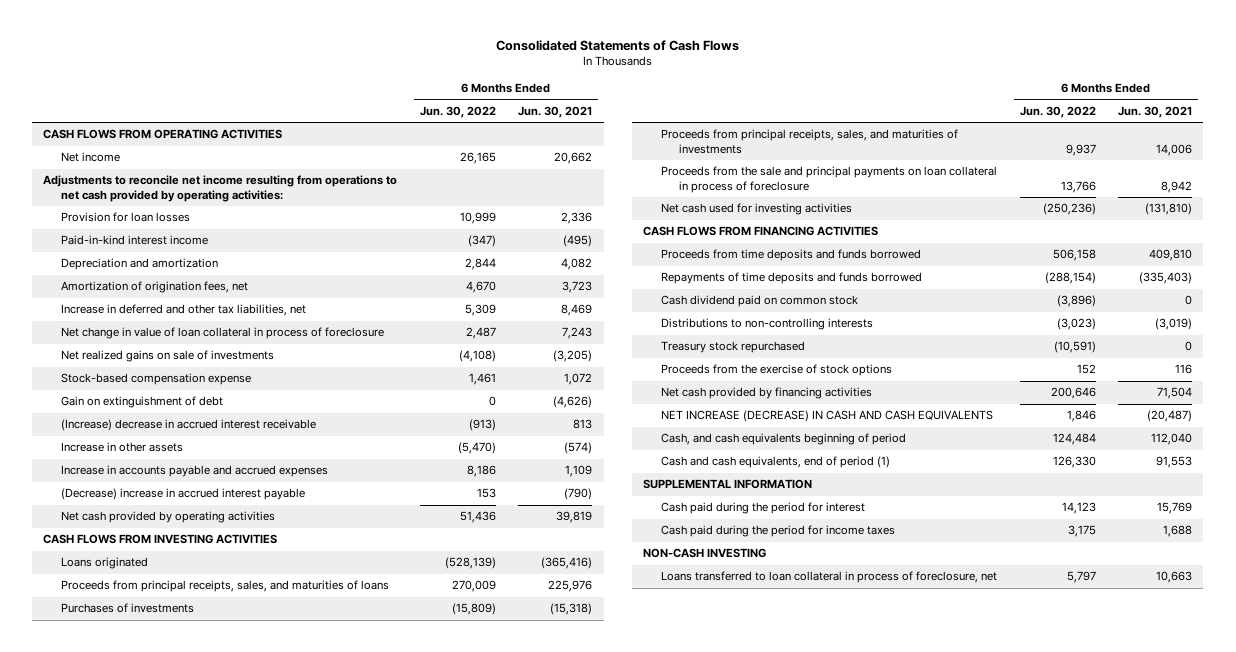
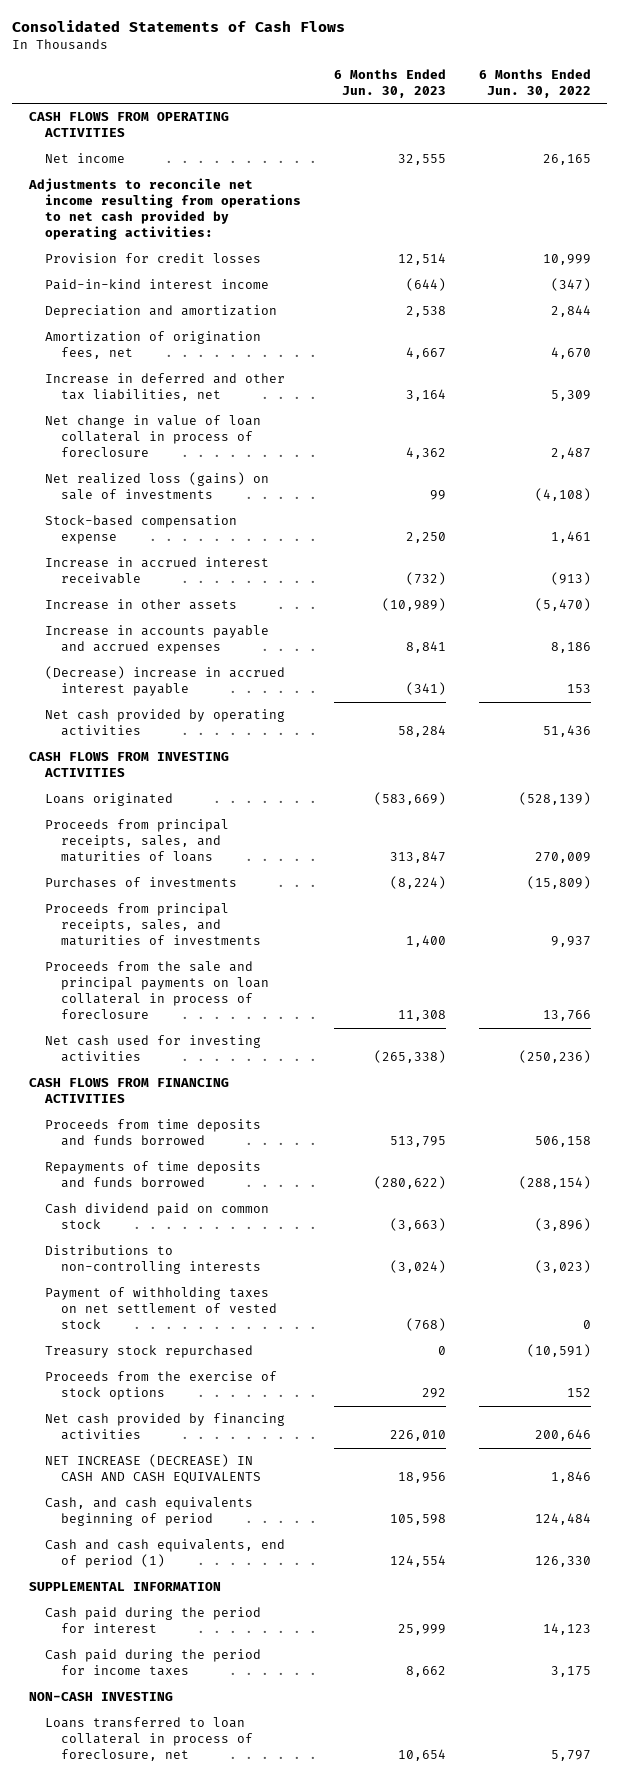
- | 6 Months Ended Jun. 30, 2022 | 6 Months Ended Jun. 30, 2021
+ | 6 Months Ended Jun. 30, 2023 | 6 Months Ended Jun. 30, 2022
- Provision for loan losses | 10,999 | 2,336
+ Provision for credit losses | 12,514 | 10,999
- Net realized gains on sale of investments | (4,108) | (3,205)
+ Net realized loss (gains) on sale of investments | 99 | (4,108)
- Gain on extinguishment of debt | 0 | (4,626)
- (Increase) decrease in accrued interest receivable | (913) | 813
+ Increase in accrued interest receivable | (732) | (913)
+ Payment of withholding taxes on net settlement of vested stock | (768) | 0

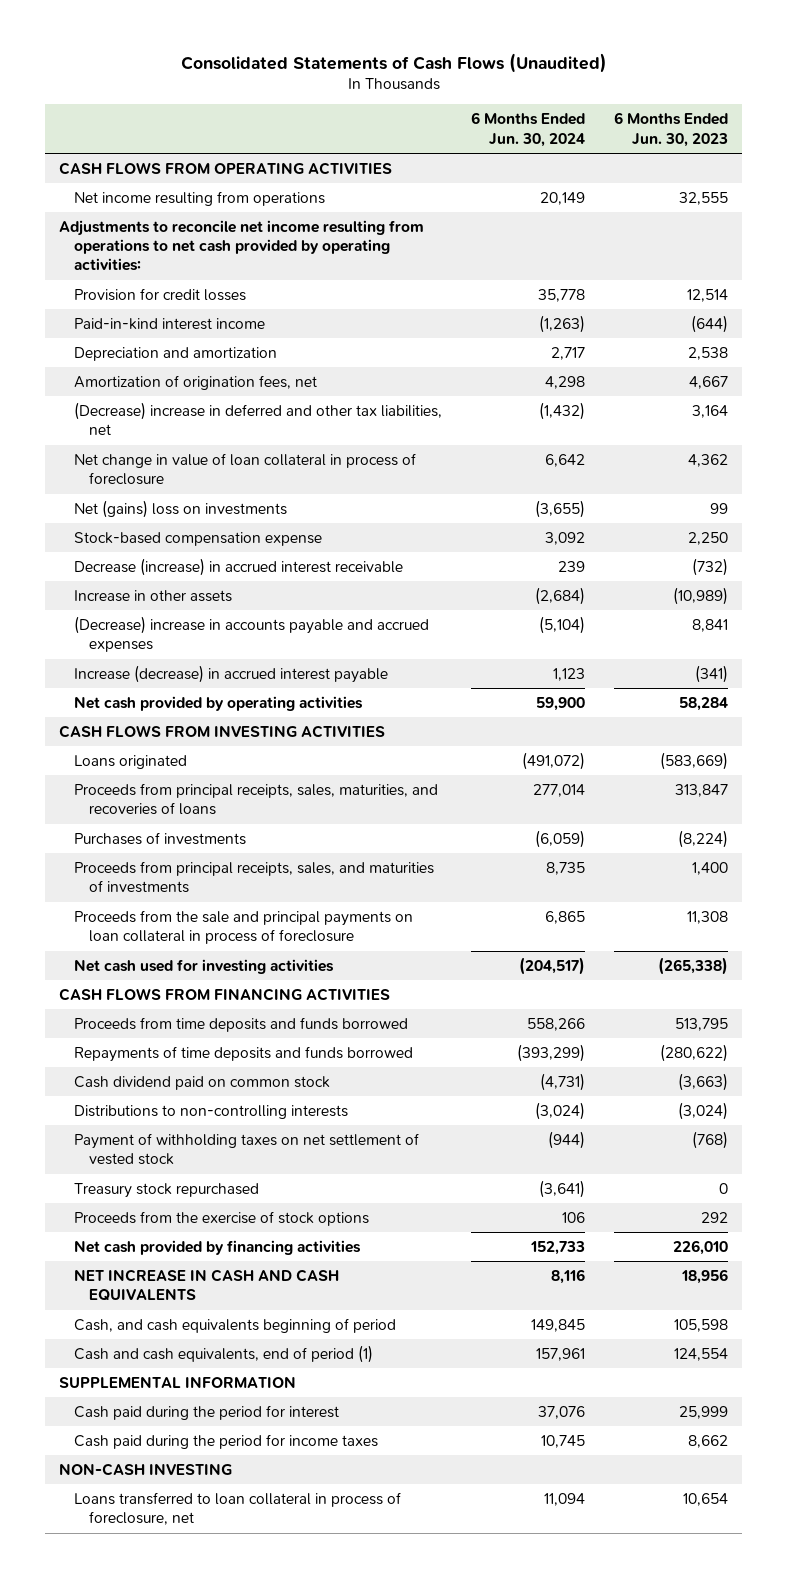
- Consolidated Statements of Cash Flows
+ Consolidated Statements of Cash Flows (Unaudited)
- | 6 Months Ended Jun. 30, 2023 | 6 Months Ended Jun. 30, 2022
+ | 6 Months Ended Jun. 30, 2024 | 6 Months Ended Jun. 30, 2023
- Net income | 32,555 | 26,165
+ Net income resulting from operations | 20,149 | 32,555
- Increase in deferred and other tax liabilities, net | 3,164 | 5,309
+ (Decrease) increase in deferred and other tax liabilities, net | (1,432) | 3,164
- Net realized loss (gains) on sale of investments | 99 | (4,108)
+ Net (gains) loss on investments | (3,655) | 99
- Increase in accrued interest receivable | (732) | (913)
+ Decrease (increase) in accrued interest receivable | 239 | (732)
- Increase in accounts payable and accrued expenses | 8,841 | 8,186
- (Decrease) increase in accrued interest payable | (341) | 153
+ (Decrease) increase in accounts payable and accrued expenses | (5,104) | 8,841
+ Increase (decrease) in accrued interest payable | 1,123 | (341)
- Proceeds from principal receipts, sales, and maturities of loans | 313,847 | 270,009
+ Proceeds from principal receipts, sales, maturities, and recoveries of loans | 277,014 | 313,847
- NET INCREASE (DECREASE) IN CASH AND CASH EQUIVALENTS | 18,956 | 1,846
+ NET INCREASE IN CASH AND CASH EQUIVALENTS | 8,116 | 18,956

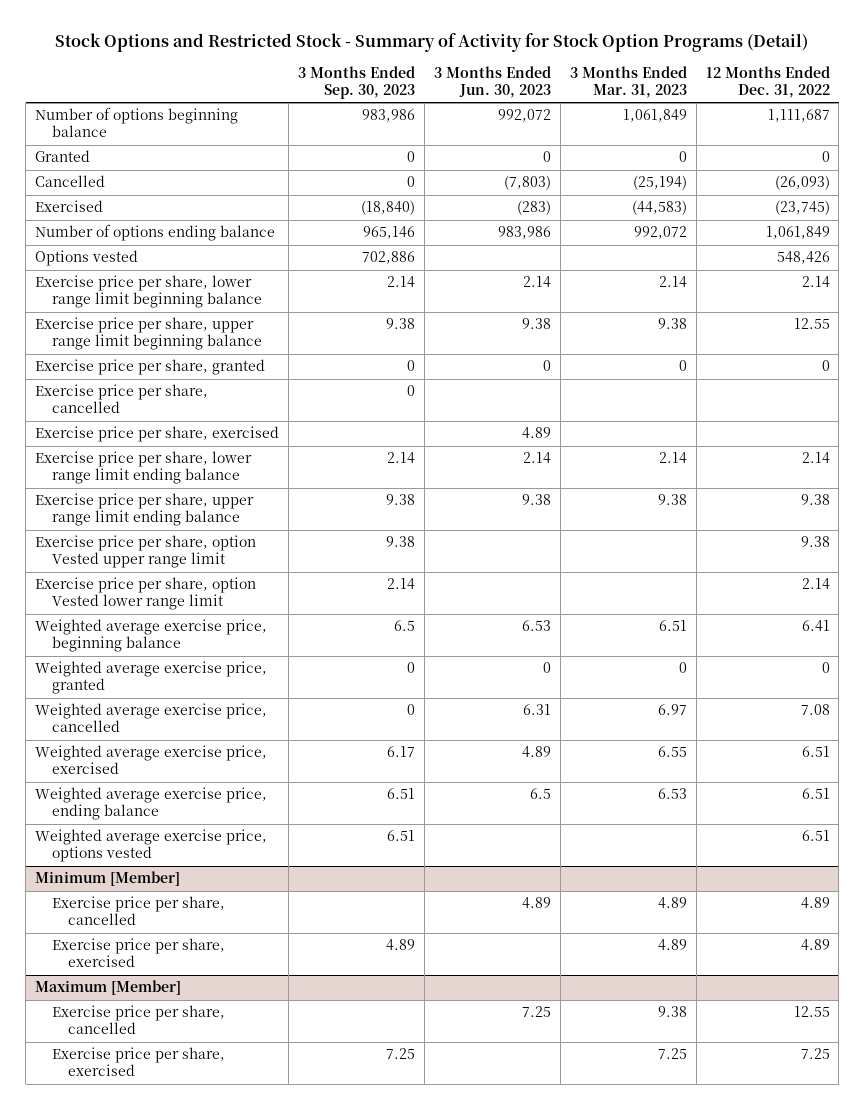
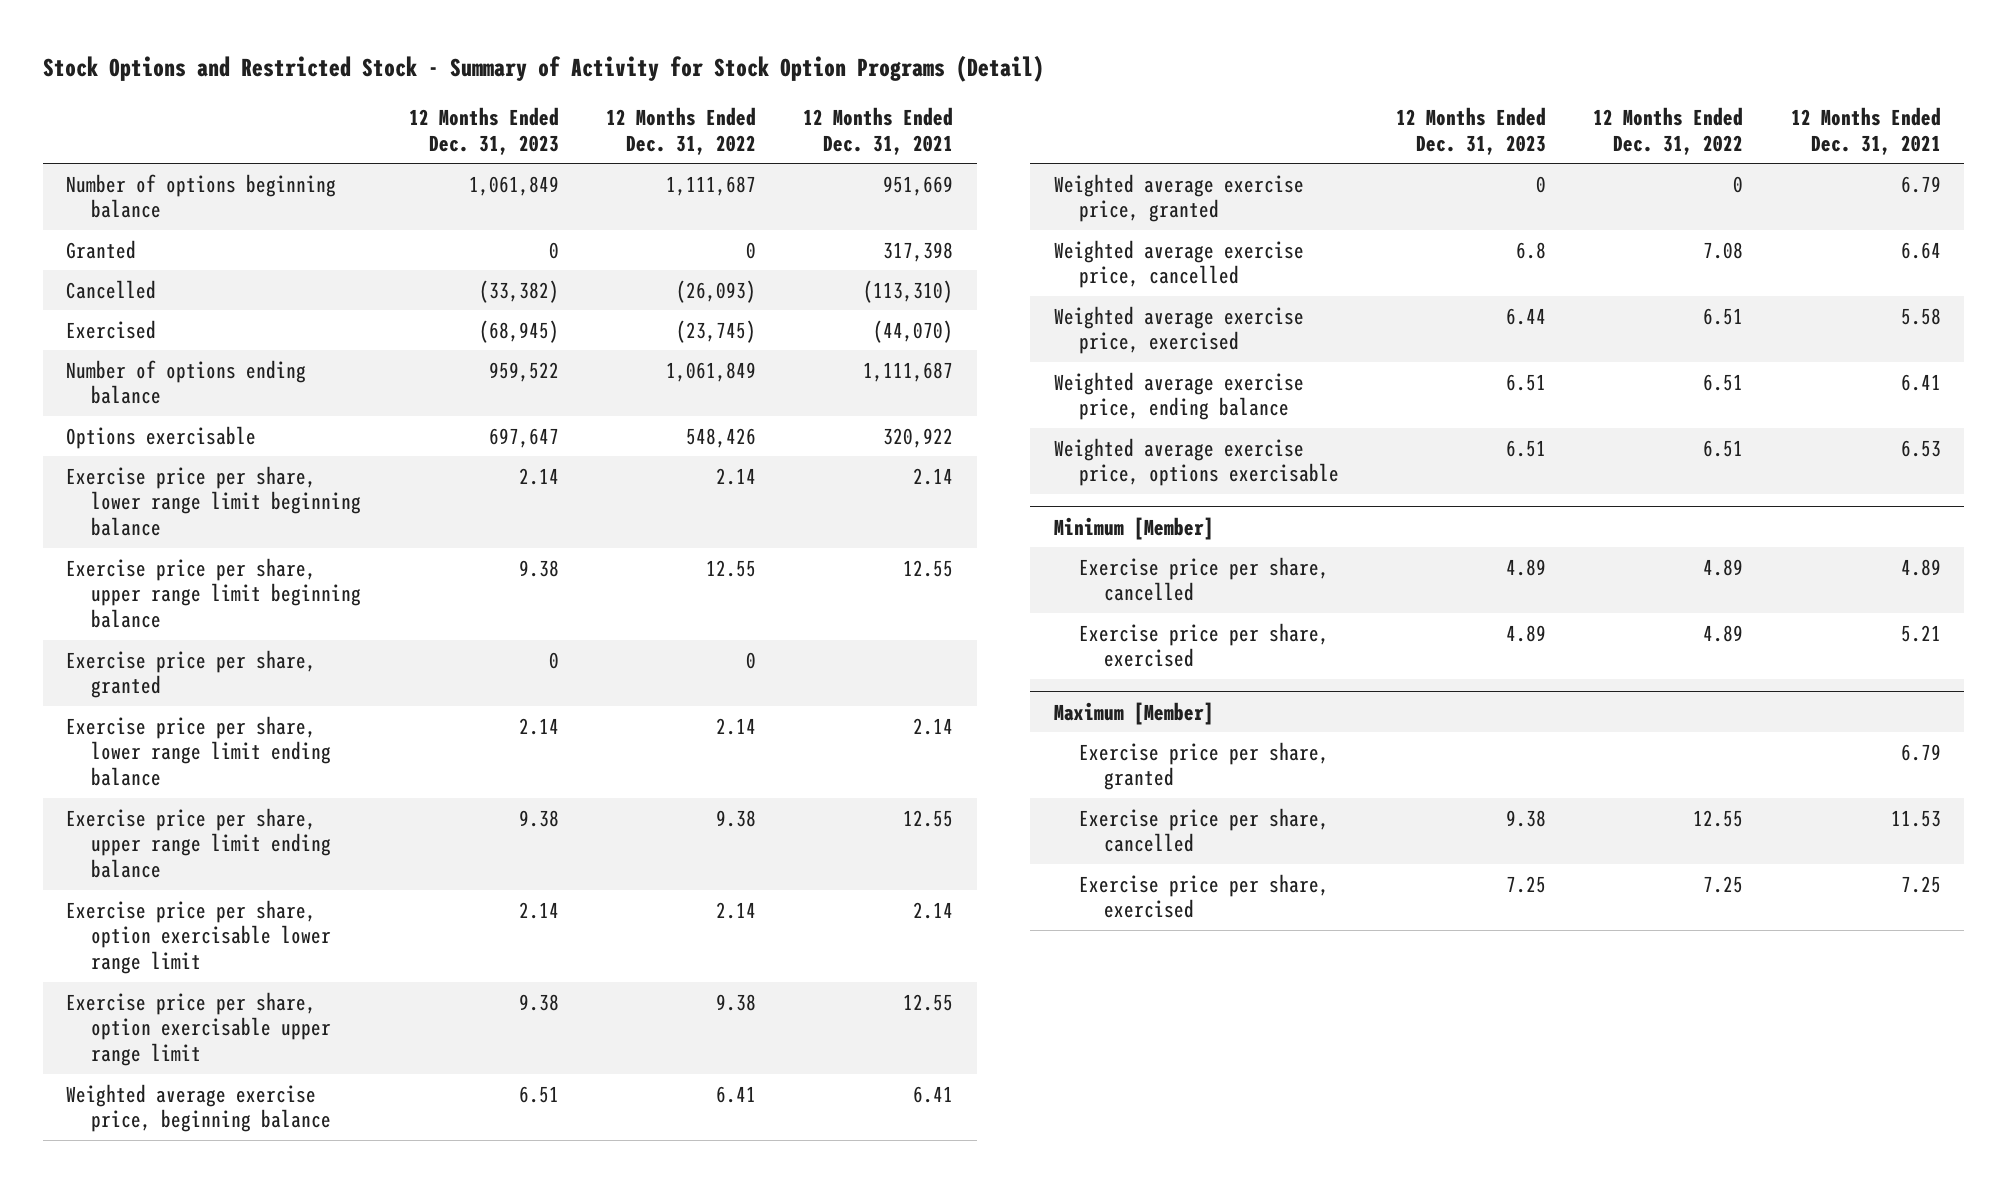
- | 3 Months Ended Sep. 30, 2023 | 3 Months Ended Jun. 30, 2023 | 3 Months Ended Mar. 31, 2023 | 12 Months Ended Dec. 31, 2022
+ | 12 Months Ended Dec. 31, 2023 | 12 Months Ended Dec. 31, 2022 | 12 Months Ended Dec. 31, 2021
- Options vested | 702,886 | | | 548,426
+ Options exercisable | 697,647 | 548,426 | 320,922
- Exercise price per share, cancelled | 0 | | |
- Exercise price per share, exercised | | 4.89 | |
- Exercise price per share, option Vested upper range limit | 9.38 | | | 9.38
- Exercise price per share, option Vested lower range limit | 2.14 | | | 2.14
+ Exercise price per share, option exercisable lower range limit | 2.14 | 2.14 | 2.14
+ Exercise price per share, option exercisable upper range limit | 9.38 | 9.38 | 12.55
- Weighted average exercise price, options vested | 6.51 | | | 6.51
+ Weighted average exercise price, options exercisable | 6.51 | 6.51 | 6.53
@ Maximum [Member]
+ Exercise price per share, granted | | | 6.79

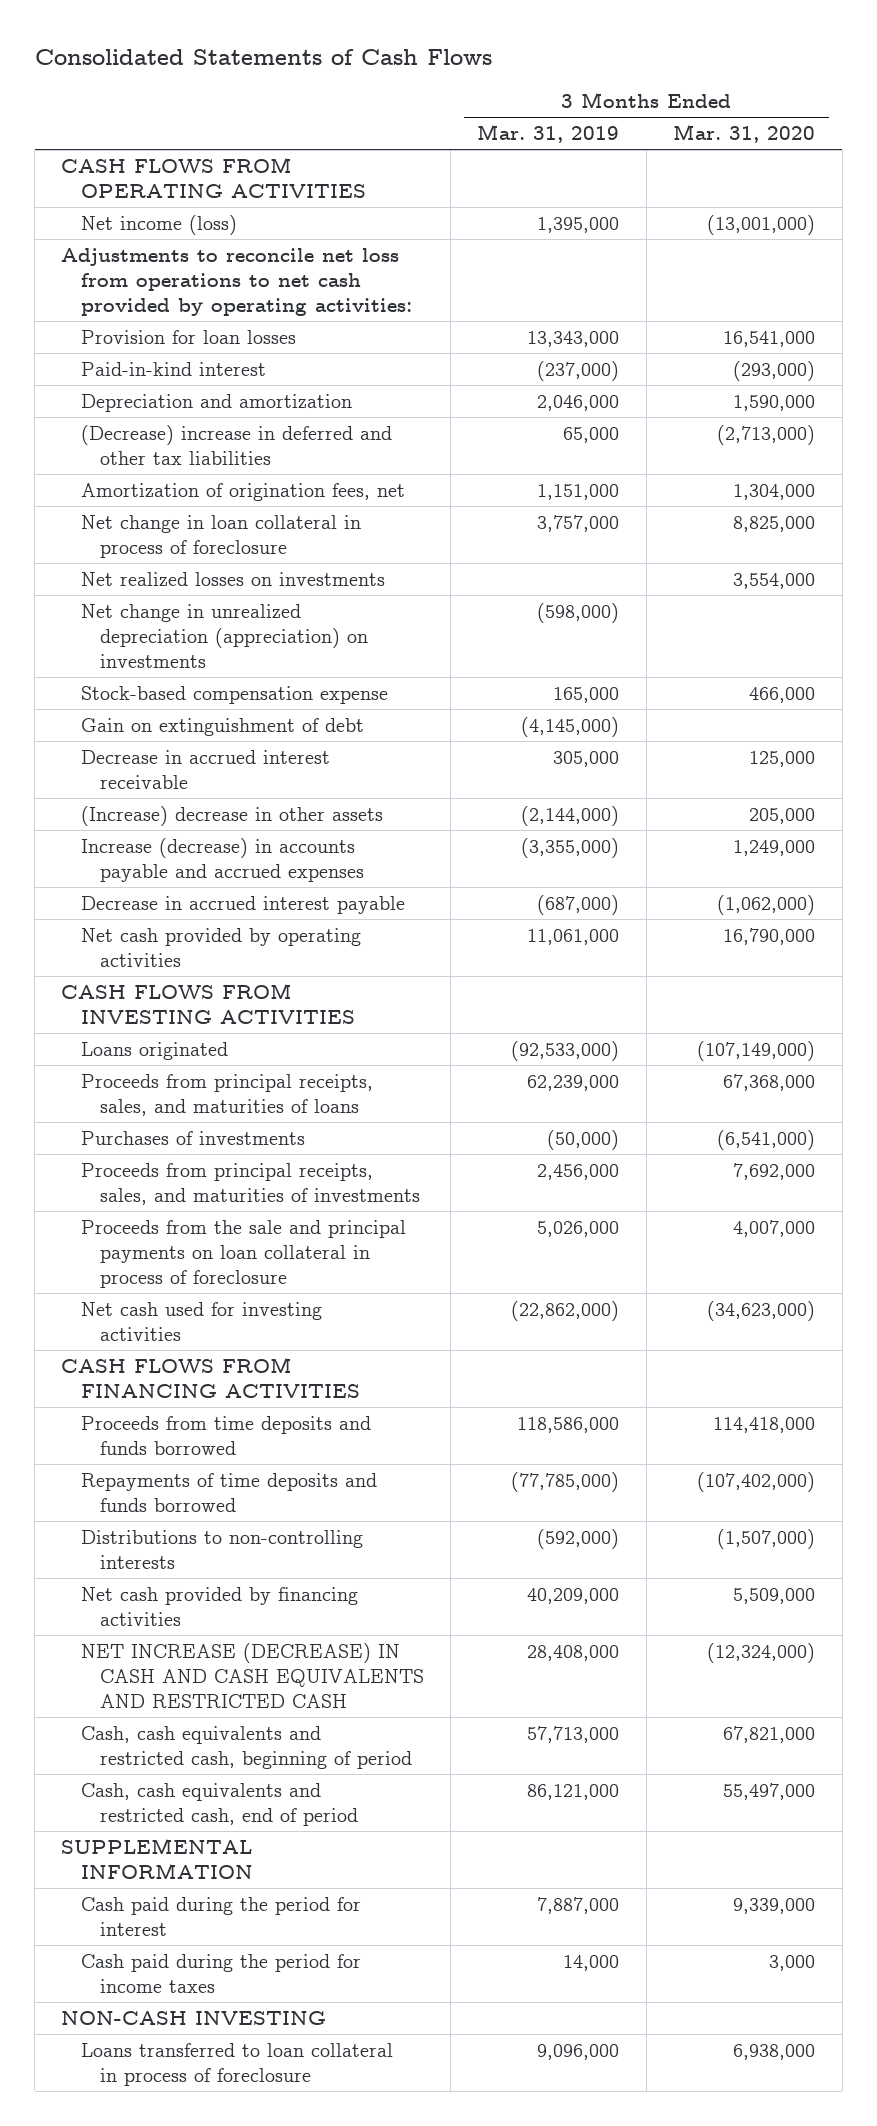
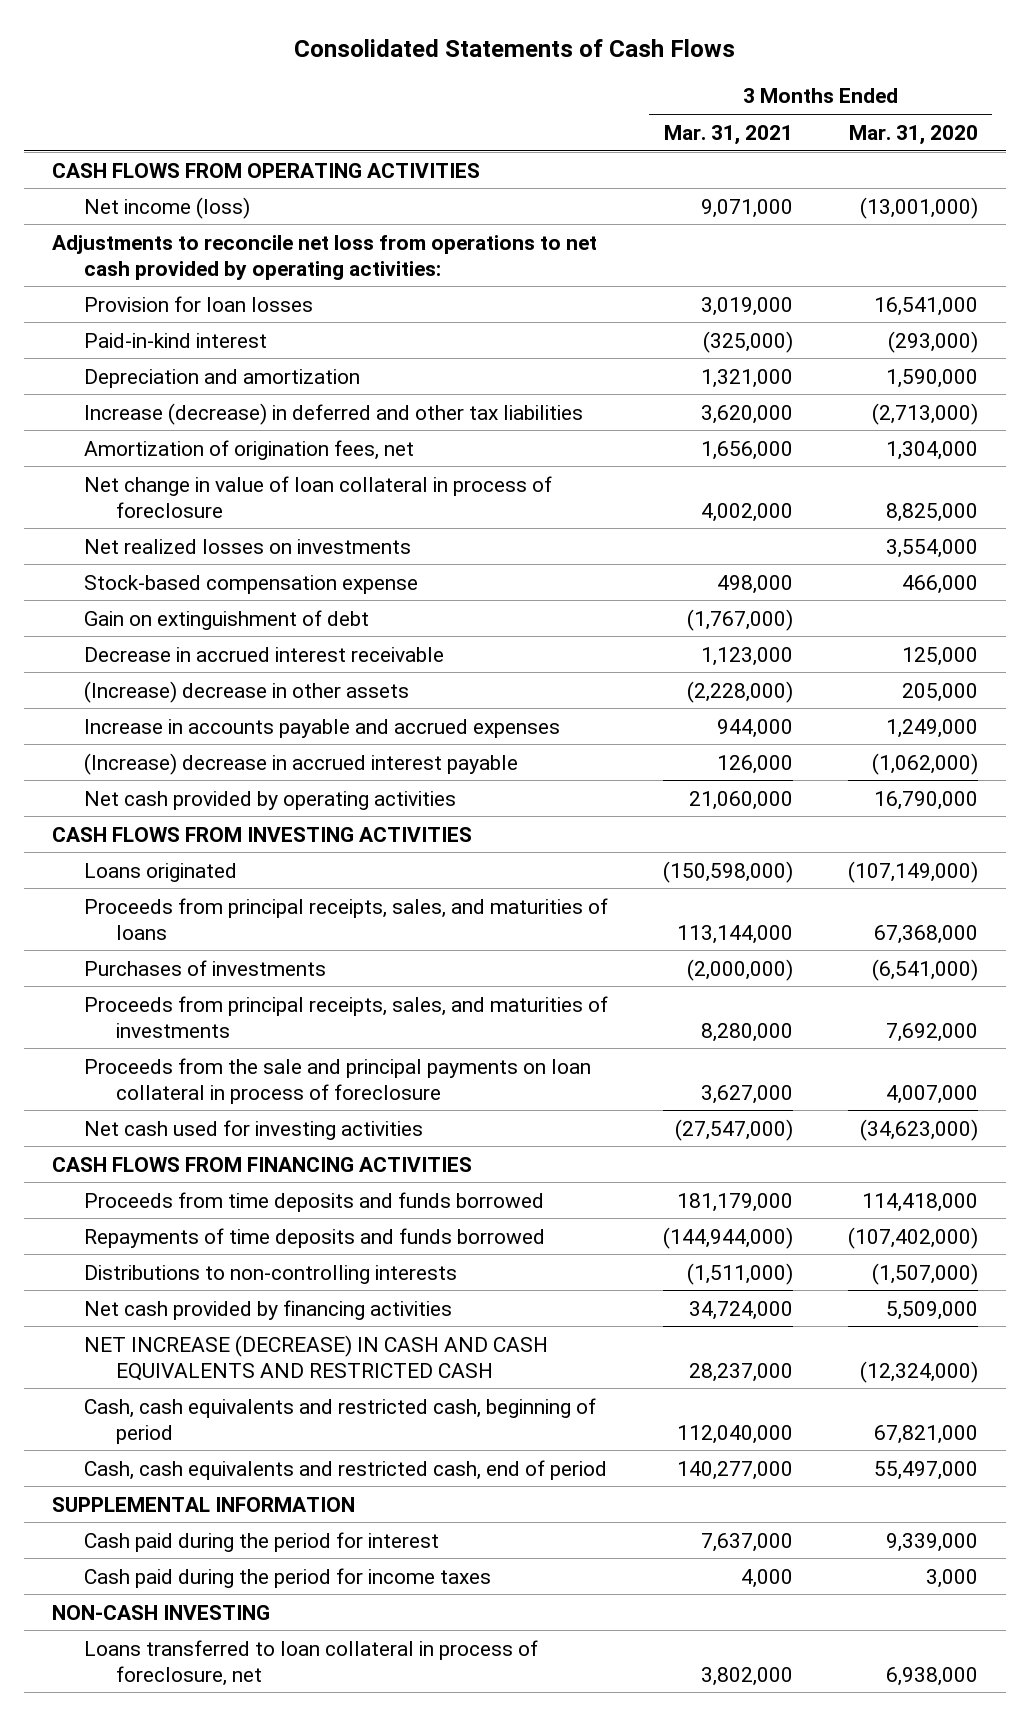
- | 3 Months Ended Mar. 31, 2019 | 3 Months Ended Mar. 31, 2020
+ | 3 Months Ended Mar. 31, 2021 | 3 Months Ended Mar. 31, 2020
- (Decrease) increase in deferred and other tax liabilities | 65,000 | (2,713,000)
+ Increase (decrease) in deferred and other tax liabilities | 3,620,000 | (2,713,000)
- Net change in loan collateral in process of foreclosure | 3,757,000 | 8,825,000
+ Net change in value of loan collateral in process of foreclosure | 4,002,000 | 8,825,000
- Net change in unrealized depreciation (appreciation) on investments | (598,000) |
- Increase (decrease) in accounts payable and accrued expenses | (3,355,000) | 1,249,000
- Decrease in accrued interest payable | (687,000) | (1,062,000)
+ Increase in accounts payable and accrued expenses | 944,000 | 1,249,000
+ (Increase) decrease in accrued interest payable | 126,000 | (1,062,000)
- Loans transferred to loan collateral in process of foreclosure | 9,096,000 | 6,938,000
+ Loans transferred to loan collateral in process of foreclosure, net | 3,802,000 | 6,938,000

